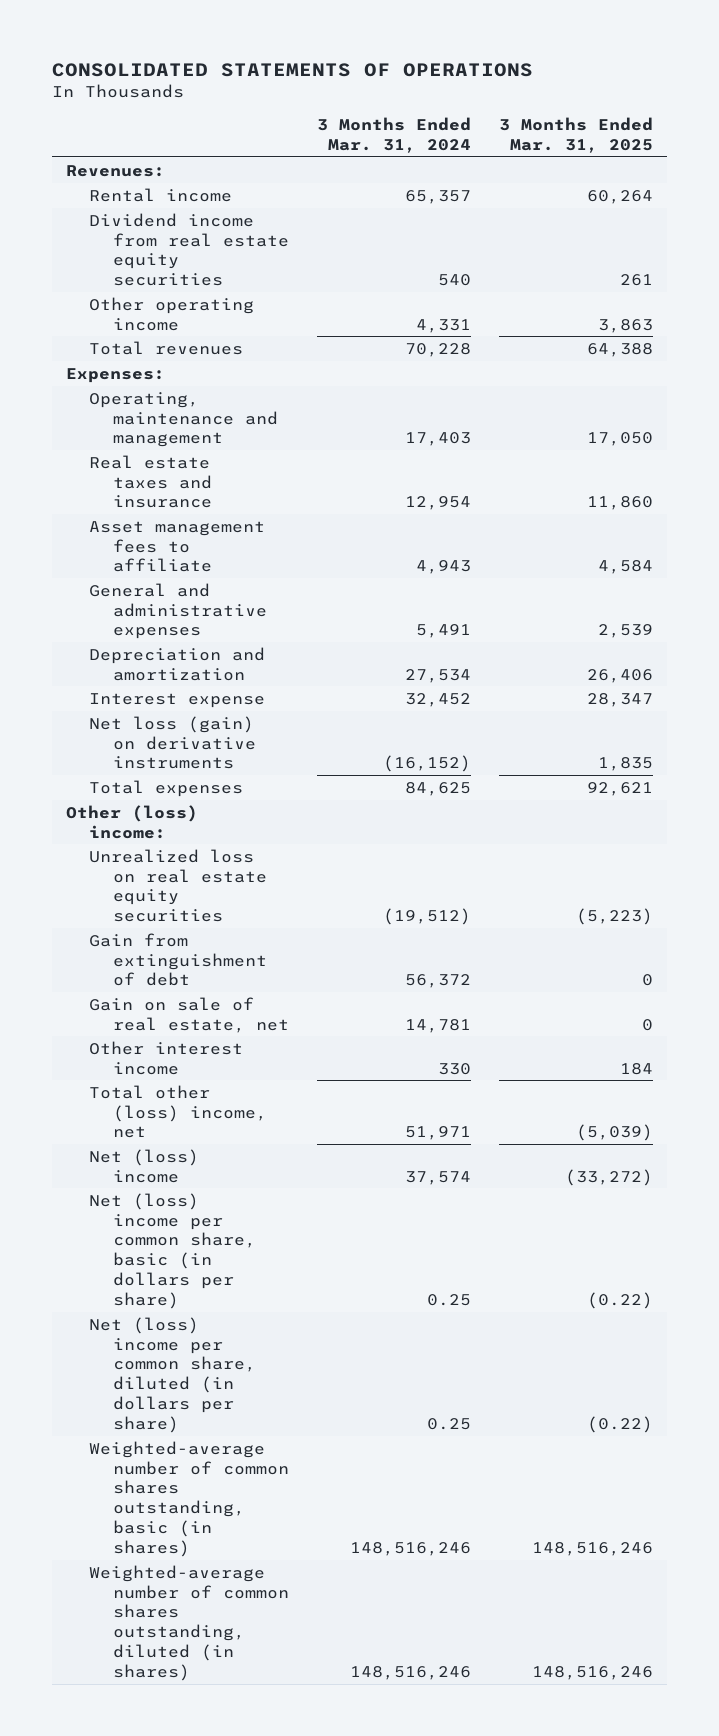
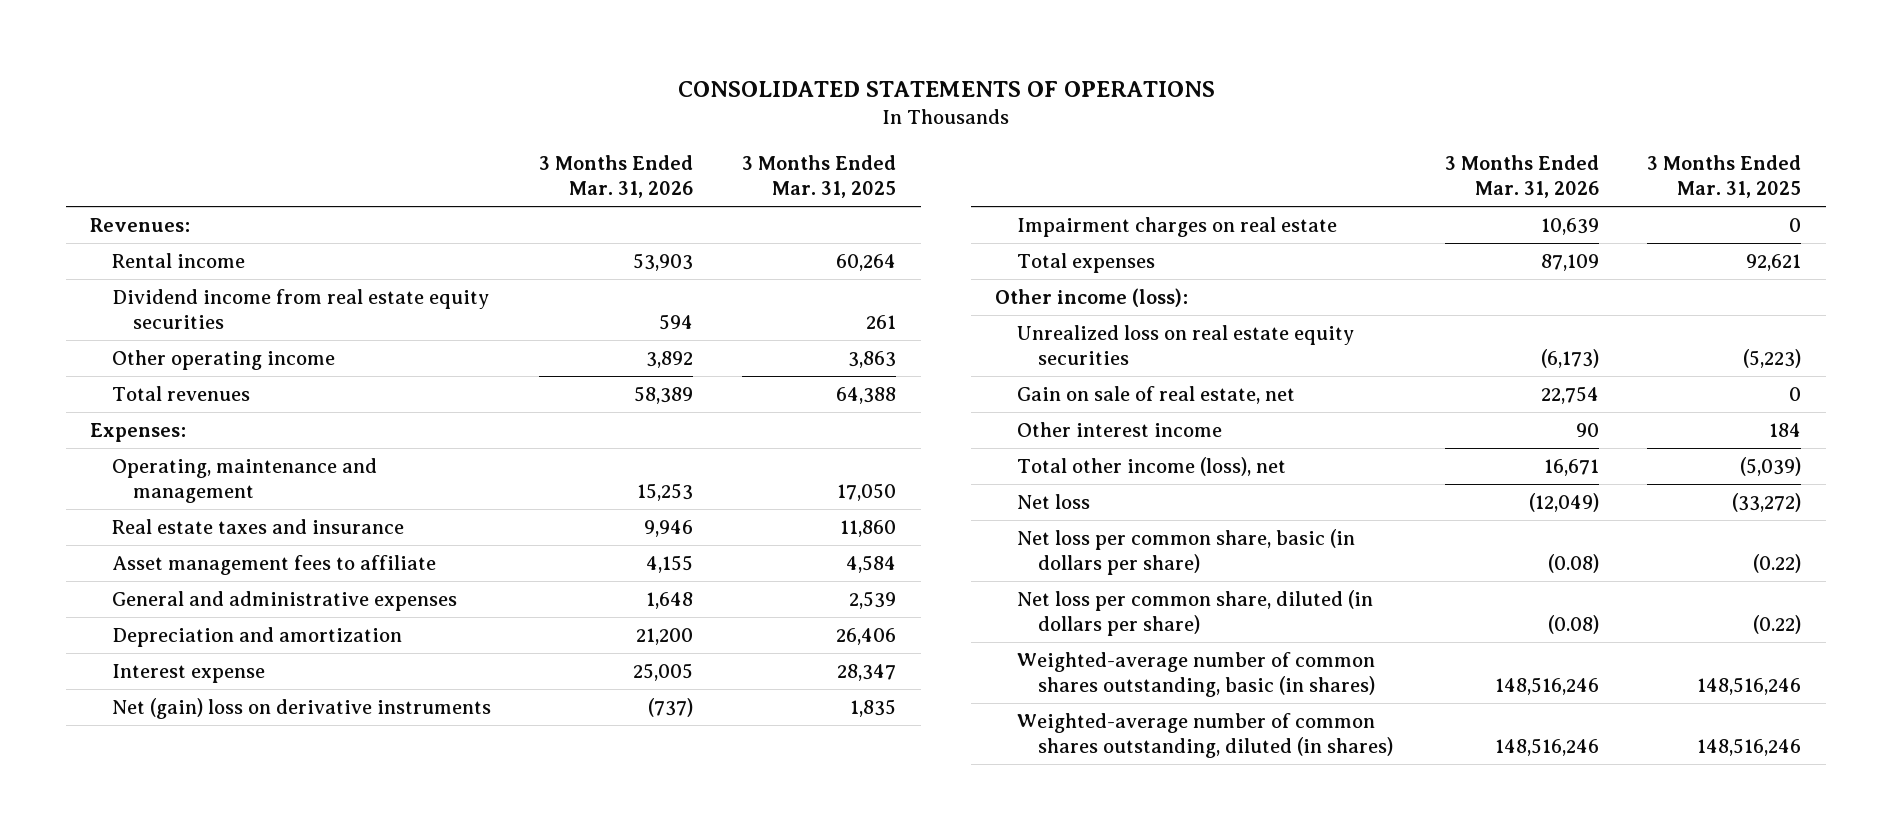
- | 3 Months Ended Mar. 31, 2024 | 3 Months Ended Mar. 31, 2025
+ | 3 Months Ended Mar. 31, 2026 | 3 Months Ended Mar. 31, 2025
- Net loss (gain) on derivative instruments | (16,152) | 1,835
+ Net (gain) loss on derivative instruments | (737) | 1,835
+ Impairment charges on real estate | 10,639 | 0
- Other (loss) income:
+ Other income (loss):
- Gain from extinguishment of debt | 56,372 | 0
- Total other (loss) income, net | 51,971 | (5,039)
- Net (loss) income | 37,574 | (33,272)
- Net (loss) income per common share, basic (in dollars per share) | 0.25 | (0.22)
- Net (loss) income per common share, diluted (in dollars per share) | 0.25 | (0.22)
+ Total other income (loss), net | 16,671 | (5,039)
+ Net loss | (12,049) | (33,272)
+ Net loss per common share, basic (in dollars per share) | (0.08) | (0.22)
+ Net loss per common share, diluted (in dollars per share) | (0.08) | (0.22)

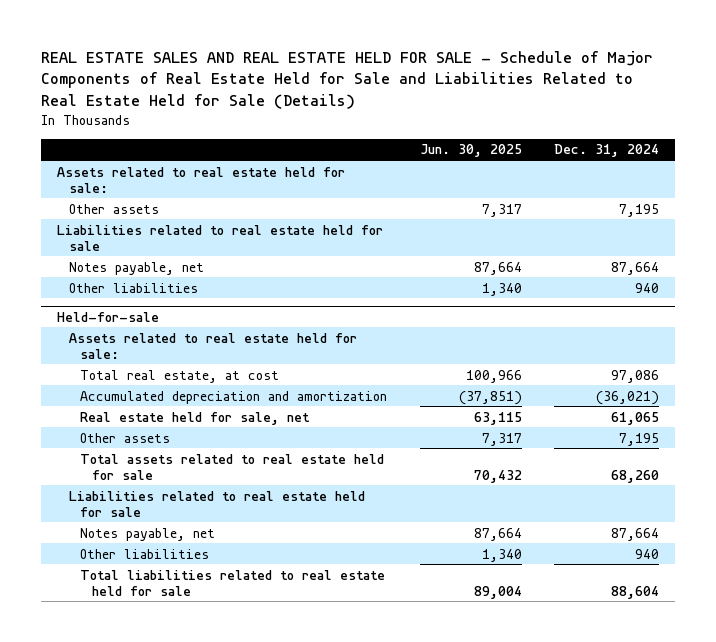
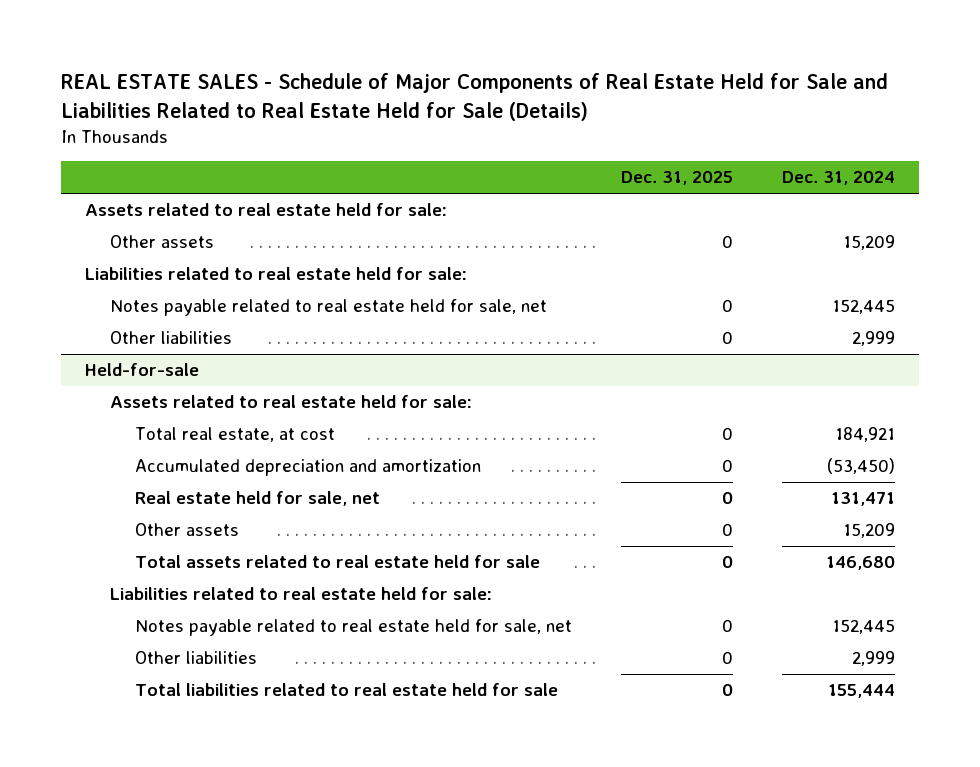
- REAL ESTATE SALES AND REAL ESTATE HELD FOR SALE - Schedule of Major Components of Real Estate Held for Sale and Liabilities Related to Real Estate Held for Sale (Details)
+ REAL ESTATE SALES - Schedule of Major Components of Real Estate Held for Sale and Liabilities Related to Real Estate Held for Sale (Details)
- | Jun. 30, 2025 | Dec. 31, 2024
+ | Dec. 31, 2025 | Dec. 31, 2024
- Other assets | 7,317 | 7,195
- Liabilities related to real estate held for sale
- Notes payable, net | 87,664 | 87,664
- Other liabilities | 1,340 | 940
+ Other assets | 0 | 15,209
+ Liabilities related to real estate held for sale:
+ Notes payable related to real estate held for sale, net | 0 | 152,445
+ Other liabilities | 0 | 2,999
@ Held-for-sale
- Total real estate, at cost | 100,966 | 97,086
- Accumulated depreciation and amortization | (37,851) | (36,021)
- Real estate held for sale, net | 63,115 | 61,065
- Other assets | 7,317 | 7,195
- Total assets related to real estate held for sale | 70,432 | 68,260
- Liabilities related to real estate held for sale
- Notes payable, net | 87,664 | 87,664
- Other liabilities | 1,340 | 940
- Total liabilities related to real estate held for sale | 89,004 | 88,604
+ Total real estate, at cost | 0 | 184,921
+ Accumulated depreciation and amortization | 0 | (53,450)
+ Real estate held for sale, net | 0 | 131,471
+ Other assets | 0 | 15,209
+ Total assets related to real estate held for sale | 0 | 146,680
+ Liabilities related to real estate held for sale:
+ Notes payable related to real estate held for sale, net | 0 | 152,445
+ Other liabilities | 0 | 2,999
+ Total liabilities related to real estate held for sale | 0 | 155,444

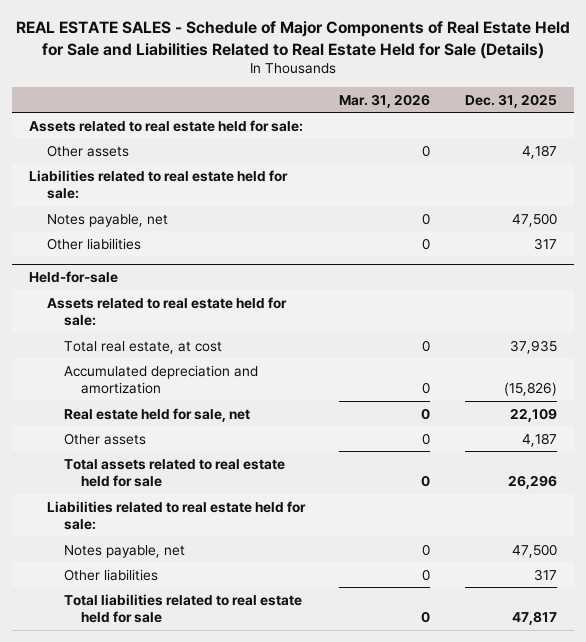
- | Dec. 31, 2025 | Dec. 31, 2024
+ | Mar. 31, 2026 | Dec. 31, 2025
- Other assets | 0 | 15,209
+ Other assets | 0 | 4,187
- Notes payable related to real estate held for sale, net | 0 | 152,445
- Other liabilities | 0 | 2,999
+ Notes payable, net | 0 | 47,500
+ Other liabilities | 0 | 317
@ Held-for-sale
- Total real estate, at cost | 0 | 184,921
- Accumulated depreciation and amortization | 0 | (53,450)
- Real estate held for sale, net | 0 | 131,471
- Other assets | 0 | 15,209
- Total assets related to real estate held for sale | 0 | 146,680
+ Total real estate, at cost | 0 | 37,935
+ Accumulated depreciation and amortization | 0 | (15,826)
+ Real estate held for sale, net | 0 | 22,109
+ Other assets | 0 | 4,187
+ Total assets related to real estate held for sale | 0 | 26,296
- Notes payable related to real estate held for sale, net | 0 | 152,445
- Other liabilities | 0 | 2,999
- Total liabilities related to real estate held for sale | 0 | 155,444
+ Notes payable, net | 0 | 47,500
+ Other liabilities | 0 | 317
+ Total liabilities related to real estate held for sale | 0 | 47,817

